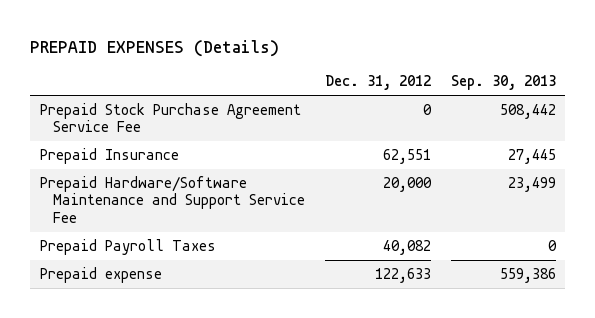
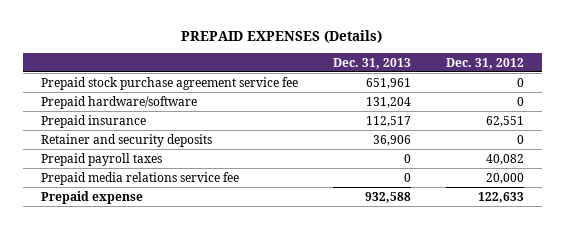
- | Dec. 31, 2012 | Sep. 30, 2013
+ | Dec. 31, 2013 | Dec. 31, 2012
- Prepaid Stock Purchase Agreement Service Fee | 0 | 508,442
- Prepaid Insurance | 62,551 | 27,445
- Prepaid Hardware/Software Maintenance and Support Service Fee | 20,000 | 23,499
- Prepaid Payroll Taxes | 40,082 | 0
+ Prepaid stock purchase agreement service fee | 651,961 | 0
+ Prepaid hardware/software | 131,204 | 0
+ Prepaid insurance | 112,517 | 62,551
+ Retainer and security deposits | 36,906 | 0
+ Prepaid payroll taxes | 0 | 40,082
+ Prepaid media relations service fee | 0 | 20,000

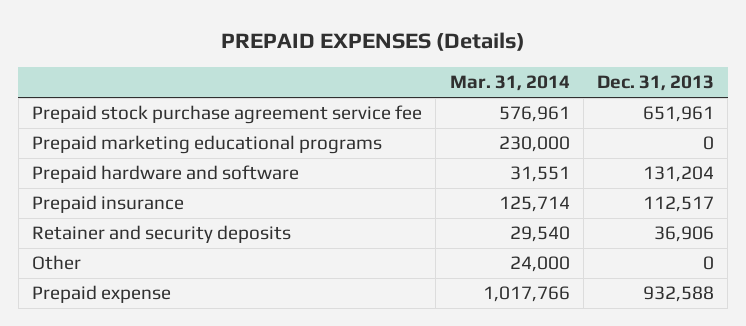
- | Dec. 31, 2013 | Dec. 31, 2012
+ | Mar. 31, 2014 | Dec. 31, 2013
- Prepaid hardware/software | 131,204 | 0
+ Prepaid marketing educational programs | 230,000 | 0
+ Prepaid hardware and software | 31,551 | 131,204
- Prepaid payroll taxes | 0 | 40,082
- Prepaid media relations service fee | 0 | 20,000
+ Other | 24,000 | 0

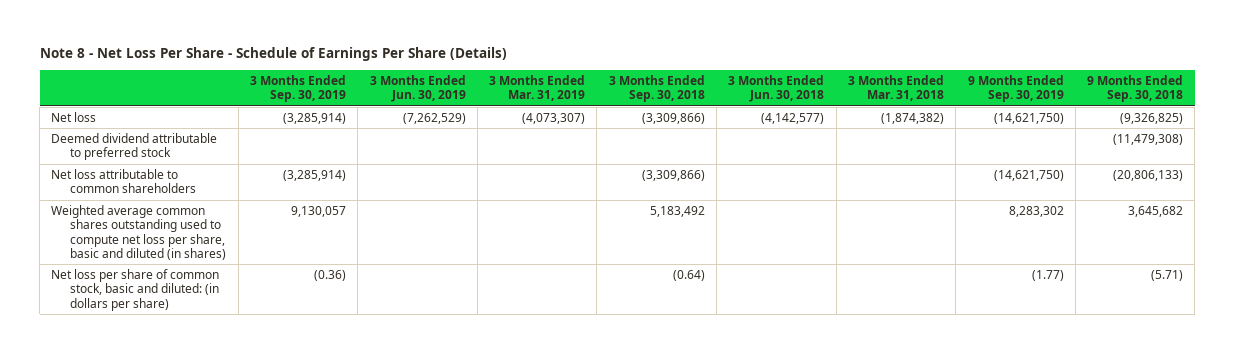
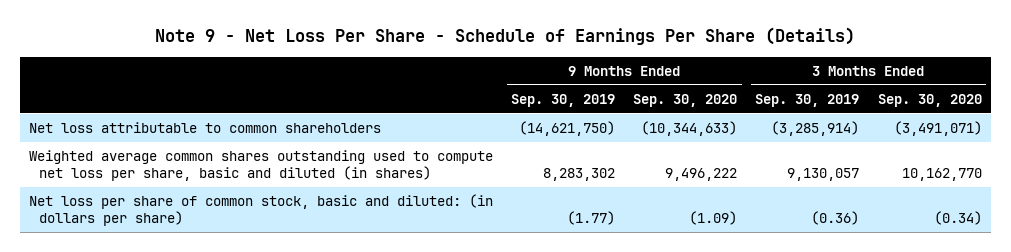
- Note 8 - Net Loss Per Share - Schedule of Earnings Per Share (Details)
+ Note 9 - Net Loss Per Share - Schedule of Earnings Per Share (Details)
- | 3 Months Ended Sep. 30, 2019 | 3 Months Ended Jun. 30, 2019 | 3 Months Ended Mar. 31, 2019 | 3 Months Ended Sep. 30, 2018 | 3 Months Ended Jun. 30, 2018 | 3 Months Ended Mar. 31, 2018 | 9 Months Ended Sep. 30, 2019 | 9 Months Ended Sep. 30, 2018
+ | 9 Months Ended Sep. 30, 2019 | 9 Months Ended Sep. 30, 2020 | 3 Months Ended Sep. 30, 2019 | 3 Months Ended Sep. 30, 2020
- Net loss | (3,285,914) | (7,262,529) | (4,073,307) | (3,309,866) | (4,142,577) | (1,874,382) | (14,621,750) | (9,326,825)
- Deemed dividend attributable to preferred stock | | | | | | | | (11,479,308)

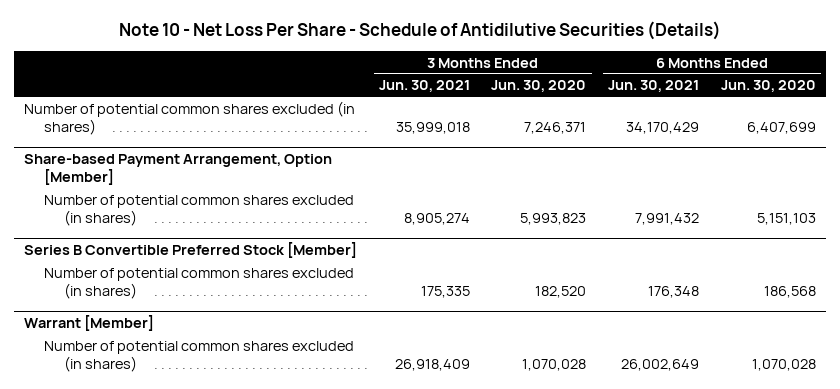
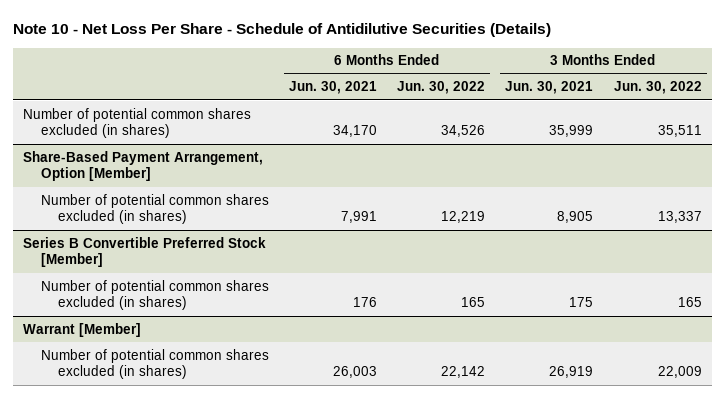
- | 3 Months Ended Jun. 30, 2021 | 3 Months Ended Jun. 30, 2020 | 6 Months Ended Jun. 30, 2021 | 6 Months Ended Jun. 30, 2020
+ | 6 Months Ended Jun. 30, 2021 | 6 Months Ended Jun. 30, 2022 | 3 Months Ended Jun. 30, 2021 | 3 Months Ended Jun. 30, 2022
- Number of potential common shares excluded (in shares) | 35,999,018 | 7,246,371 | 34,170,429 | 6,407,699
- Share-based Payment Arrangement, Option [Member]
- Number of potential common shares excluded (in shares) | 8,905,274 | 5,993,823 | 7,991,432 | 5,151,103
+ Number of potential common shares excluded (in shares) | 34,170 | 34,526 | 35,999 | 35,511
+ Share-Based Payment Arrangement, Option [Member]
+ Number of potential common shares excluded (in shares) | 7,991 | 12,219 | 8,905 | 13,337
@ Series B Convertible Preferred Stock [Member]
- Number of potential common shares excluded (in shares) | 175,335 | 182,520 | 176,348 | 186,568
+ Number of potential common shares excluded (in shares) | 176 | 165 | 175 | 165
@ Warrant [Member]
- Number of potential common shares excluded (in shares) | 26,918,409 | 1,070,028 | 26,002,649 | 1,070,028
+ Number of potential common shares excluded (in shares) | 26,003 | 22,142 | 26,919 | 22,009

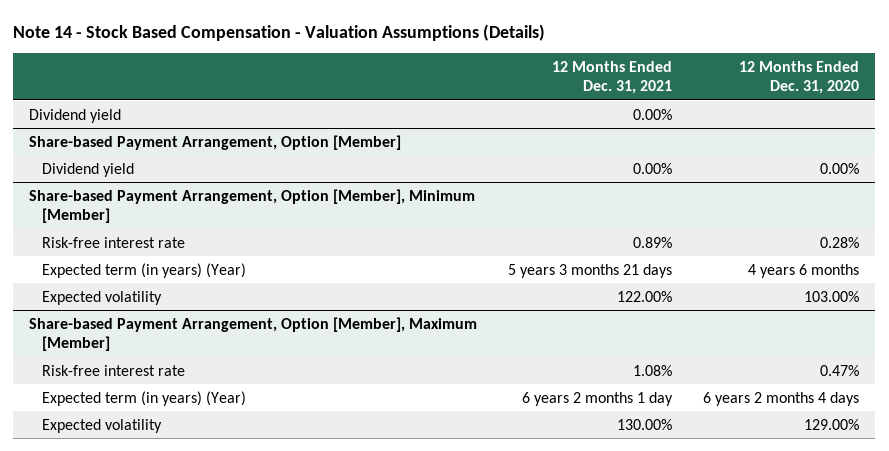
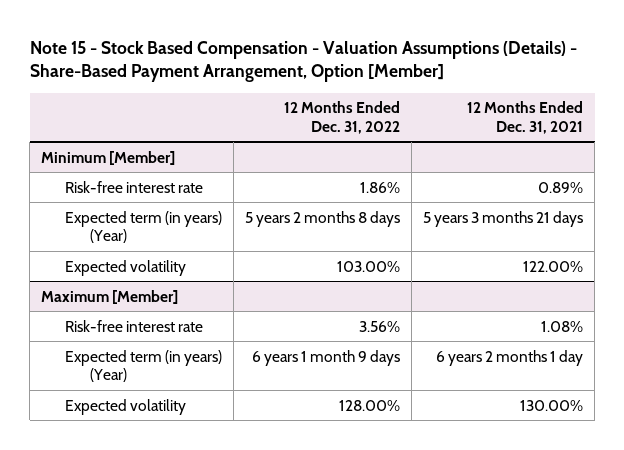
- Note 14 - Stock Based Compensation - Valuation Assumptions (Details)
+ Note 15 - Stock Based Compensation - Valuation Assumptions (Details) - Share-Based Payment Arrangement, Option [Member]
- | 12 Months Ended Dec. 31, 2021 | 12 Months Ended Dec. 31, 2020
+ | 12 Months Ended Dec. 31, 2022 | 12 Months Ended Dec. 31, 2021
- Dividend yield | 0.00% |
- Share-based Payment Arrangement, Option [Member]
- Dividend yield | 0.00% | 0.00%
- Share-based Payment Arrangement, Option [Member], Minimum [Member]
+ Minimum [Member]
- Share-based Payment Arrangement, Option [Member], Maximum [Member]
+ Maximum [Member]

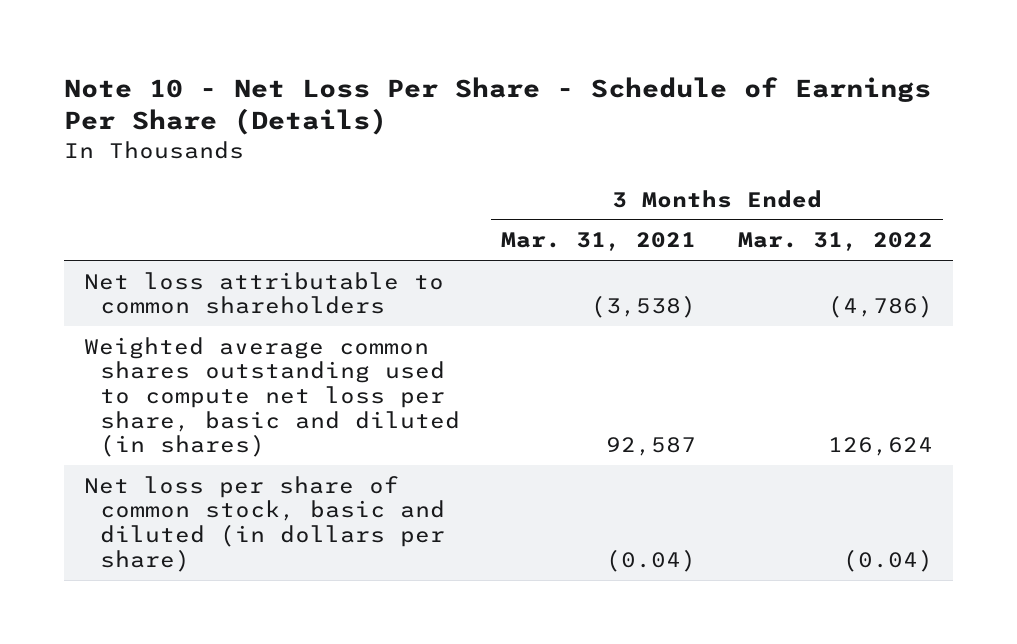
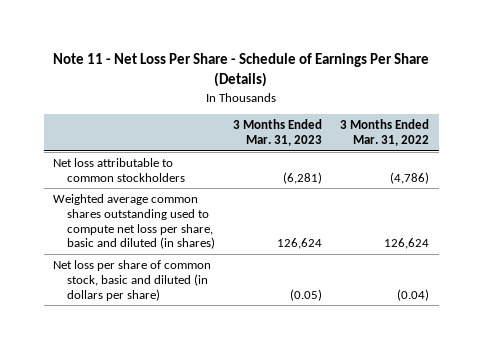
- Note 10 - Net Loss Per Share - Schedule of Earnings Per Share (Details)
+ Note 11 - Net Loss Per Share - Schedule of Earnings Per Share (Details)
- | 3 Months Ended Mar. 31, 2021 | 3 Months Ended Mar. 31, 2022
+ | 3 Months Ended Mar. 31, 2023 | 3 Months Ended Mar. 31, 2022
- Net loss attributable to common shareholders | (3,538) | (4,786)
+ Net loss attributable to common stockholders | (6,281) | (4,786)

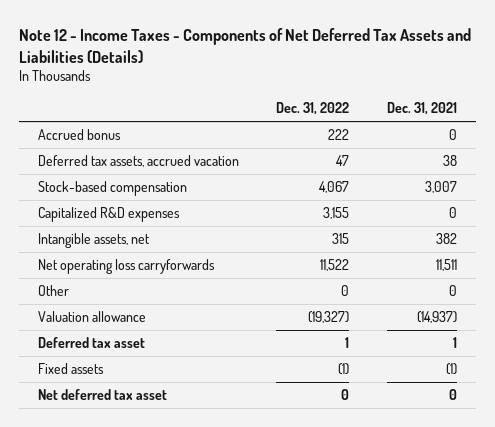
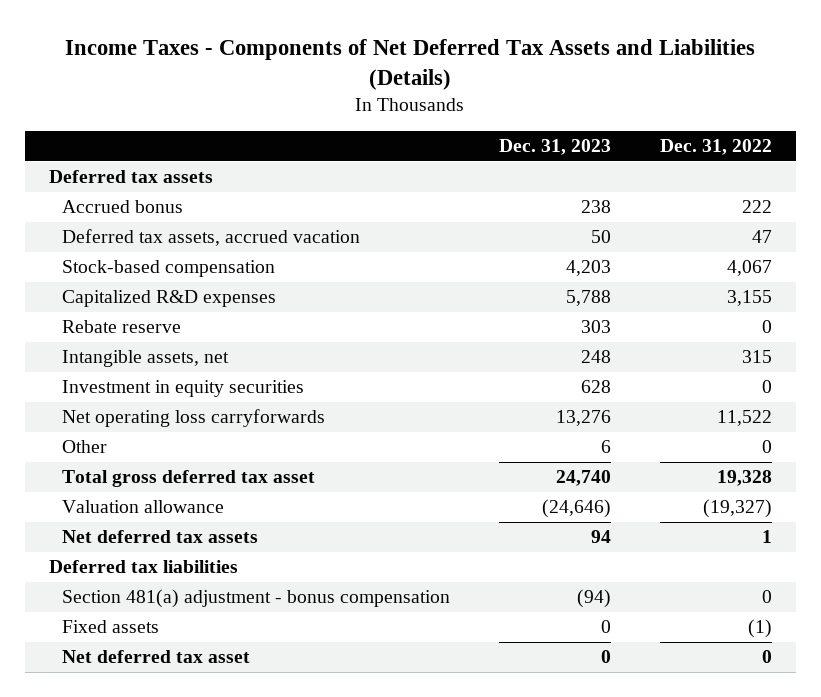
- Note 12 - Income Taxes - Components of Net Deferred Tax Assets and Liabilities (Details)
+ Income Taxes - Components of Net Deferred Tax Assets and Liabilities (Details)
- | Dec. 31, 2022 | Dec. 31, 2021
+ | Dec. 31, 2023 | Dec. 31, 2022
+ Deferred tax assets
+ Rebate reserve | 303 | 0
+ Investment in equity securities | 628 | 0
+ Total gross deferred tax asset | 24,740 | 19,328
- Deferred tax asset | 1 | 1
+ Net deferred tax assets | 94 | 1
+ Deferred tax liabilities
+ Section 481(a) adjustment - bonus compensation | (94) | 0

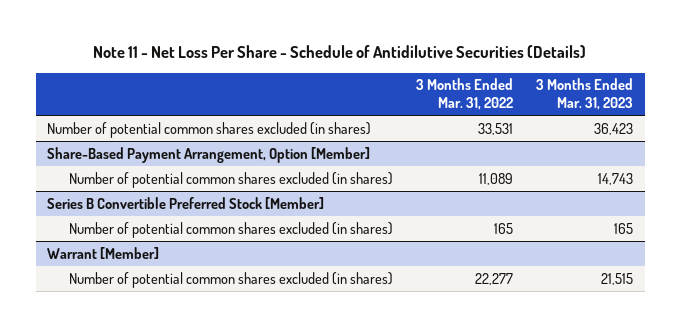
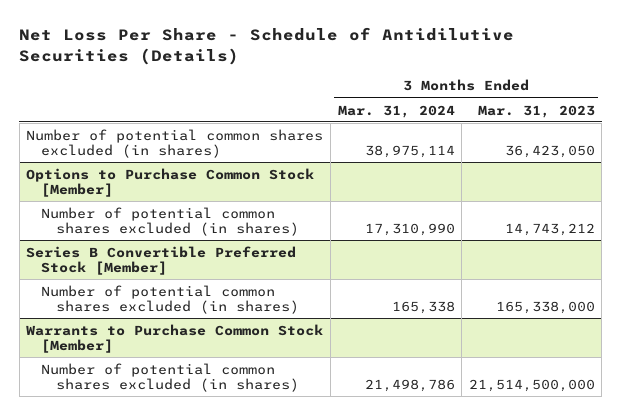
- Note 11 - Net Loss Per Share - Schedule of Antidilutive Securities (Details)
+ Net Loss Per Share - Schedule of Antidilutive Securities (Details)
- | 3 Months Ended Mar. 31, 2022 | 3 Months Ended Mar. 31, 2023
+ | 3 Months Ended Mar. 31, 2024 | 3 Months Ended Mar. 31, 2023
- Number of potential common shares excluded (in shares) | 33,531 | 36,423
- Share-Based Payment Arrangement, Option [Member]
- Number of potential common shares excluded (in shares) | 11,089 | 14,743
+ Number of potential common shares excluded (in shares) | 38,975,114 | 36,423,050
+ Options to Purchase Common Stock [Member]
+ Number of potential common shares excluded (in shares) | 17,310,990 | 14,743,212
@ Series B Convertible Preferred Stock [Member]
- Number of potential common shares excluded (in shares) | 165 | 165
- Warrant [Member]
- Number of potential common shares excluded (in shares) | 22,277 | 21,515
@ Series B Convertible Preferred Stock [Member]
+ Number of potential common shares excluded (in shares) | 165,338 | 165,338,000
+ Warrants to Purchase Common Stock [Member]
+ Number of potential common shares excluded (in shares) | 21,498,786 | 21,514,500,000

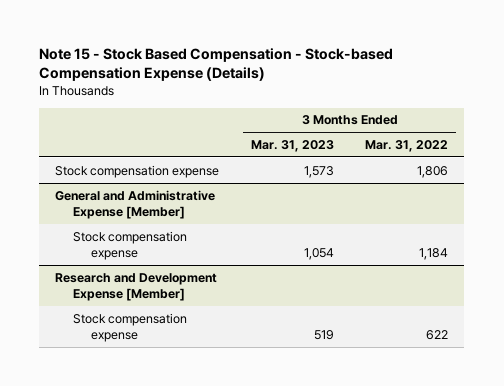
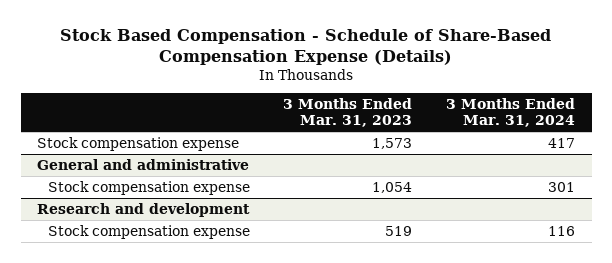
- Note 15 - Stock Based Compensation - Stock-based Compensation Expense (Details)
+ Stock Based Compensation - Schedule of Share-Based Compensation Expense (Details)
- | 3 Months Ended Mar. 31, 2023 | 3 Months Ended Mar. 31, 2022
+ | 3 Months Ended Mar. 31, 2023 | 3 Months Ended Mar. 31, 2024
- General and Administrative Expense [Member]
+ General and administrative
- Research and Development Expense [Member]
+ Research and development

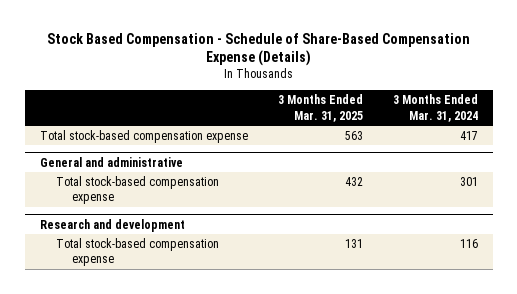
- | 3 Months Ended Mar. 31, 2023 | 3 Months Ended Mar. 31, 2024
+ | 3 Months Ended Mar. 31, 2025 | 3 Months Ended Mar. 31, 2024
- Stock compensation expense | 1,573 | 417
+ Total stock-based compensation expense | 563 | 417
@ General and administrative
- Stock compensation expense | 1,054 | 301
+ Total stock-based compensation expense | 432 | 301
@ Research and development
- Stock compensation expense | 519 | 116
+ Total stock-based compensation expense | 131 | 116

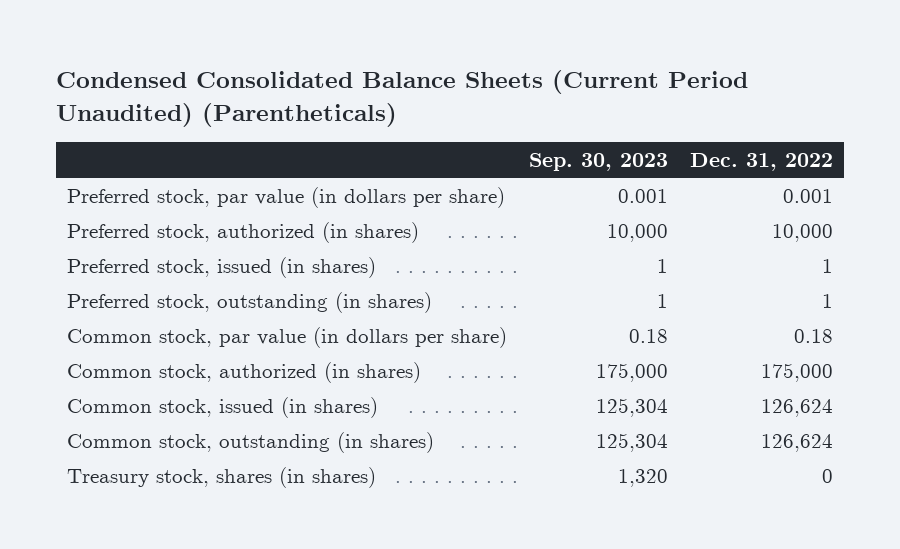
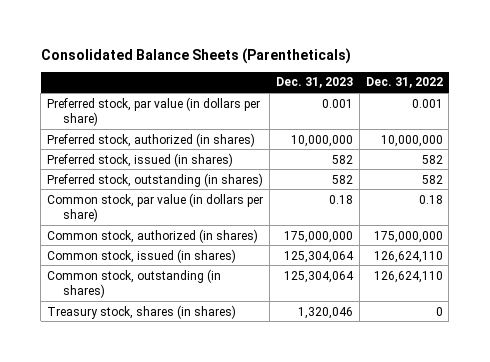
- Condensed Consolidated Balance Sheets (Current Period Unaudited) (Parentheticals)
+ Consolidated Balance Sheets (Parentheticals)
- | Sep. 30, 2023 | Dec. 31, 2022
+ | Dec. 31, 2023 | Dec. 31, 2022
- Preferred stock, authorized (in shares) | 10,000 | 10,000
- Preferred stock, issued (in shares) | 1 | 1
- Preferred stock, outstanding (in shares) | 1 | 1
+ Preferred stock, authorized (in shares) | 10,000,000 | 10,000,000
+ Preferred stock, issued (in shares) | 582 | 582
+ Preferred stock, outstanding (in shares) | 582 | 582
- Common stock, authorized (in shares) | 175,000 | 175,000
- Common stock, issued (in shares) | 125,304 | 126,624
- Common stock, outstanding (in shares) | 125,304 | 126,624
+ Common stock, authorized (in shares) | 175,000,000 | 175,000,000
+ Common stock, issued (in shares) | 125,304,064 | 126,624,110
+ Common stock, outstanding (in shares) | 125,304,064 | 126,624,110

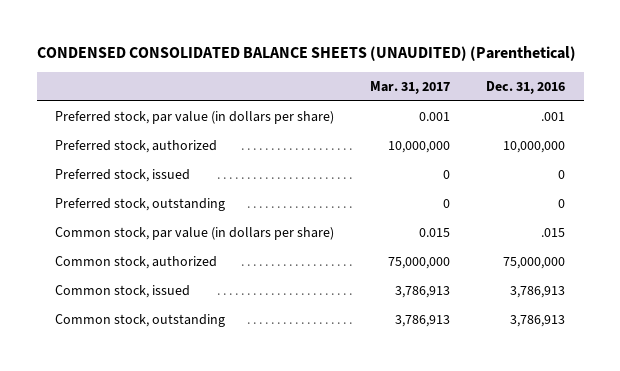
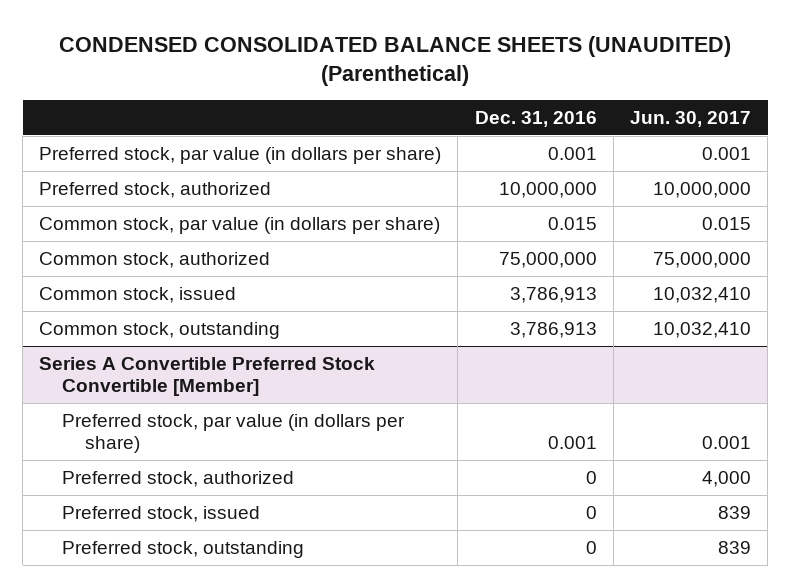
- | Mar. 31, 2017 | Dec. 31, 2016
+ | Dec. 31, 2016 | Jun. 30, 2017
- Preferred stock, par value (in dollars per share) | 0.001 | .001
+ Preferred stock, par value (in dollars per share) | 0.001 | 0.001
- Preferred stock, issued | 0 | 0
- Preferred stock, outstanding | 0 | 0
- Common stock, par value (in dollars per share) | 0.015 | .015
+ Common stock, par value (in dollars per share) | 0.015 | 0.015
+ Series A Convertible Preferred Stock Convertible [Member]
+ Preferred stock, par value (in dollars per share) | 0.001 | 0.001
+ Preferred stock, authorized | 0 | 4,000
+ Preferred stock, issued | 0 | 839
+ Preferred stock, outstanding | 0 | 839

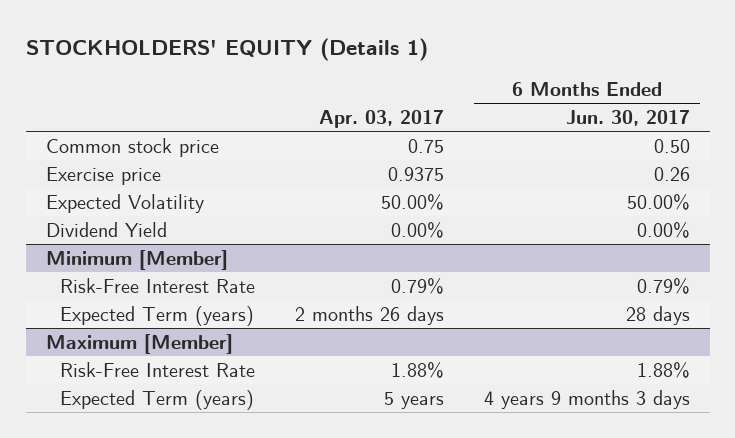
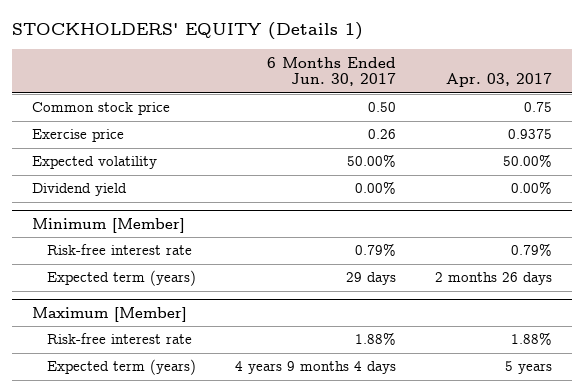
- | Apr. 03, 2017 | 6 Months Ended Jun. 30, 2017
+ | 6 Months Ended Jun. 30, 2017 | Apr. 03, 2017
- Expected Volatility | 50.00% | 50.00%
- Dividend Yield | 0.00% | 0.00%
+ Expected volatility | 50.00% | 50.00%
+ Dividend yield | 0.00% | 0.00%
@ Minimum [Member]
- Risk-Free Interest Rate | 0.79% | 0.79%
- Expected Term (years) | 2 months 26 days | 28 days
+ Risk-free interest rate | 0.79% | 0.79%
+ Expected term (years) | 29 days | 2 months 26 days
@ Maximum [Member]
- Risk-Free Interest Rate | 1.88% | 1.88%
- Expected Term (years) | 5 years | 4 years 9 months 3 days
+ Risk-free interest rate | 1.88% | 1.88%
+ Expected term (years) | 4 years 9 months 4 days | 5 years

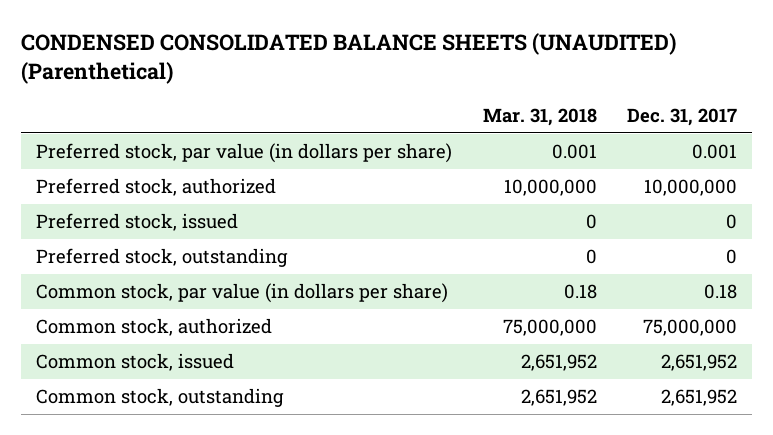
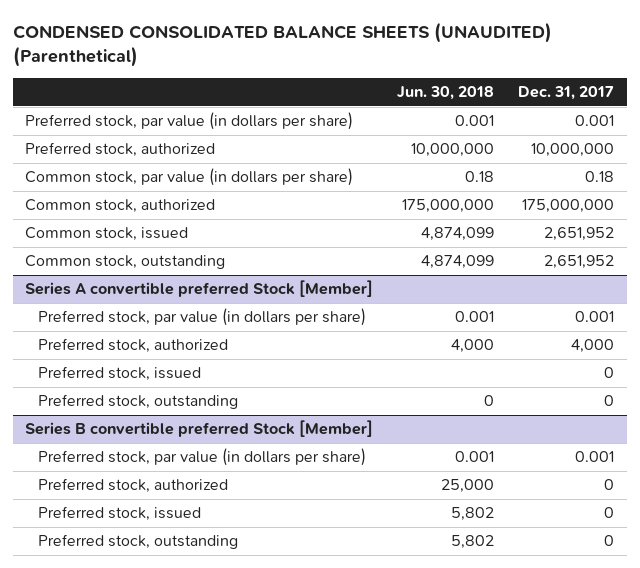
- | Mar. 31, 2018 | Dec. 31, 2017
+ | Jun. 30, 2018 | Dec. 31, 2017
- Preferred stock, issued | 0 | 0
- Preferred stock, outstanding | 0 | 0
- Common stock, authorized | 75,000,000 | 75,000,000
+ Common stock, authorized | 175,000,000 | 175,000,000
+ Series A convertible preferred Stock [Member]
+ Preferred stock, par value (in dollars per share) | 0.001 | 0.001
+ Preferred stock, authorized | 4,000 | 4,000
+ Preferred stock, issued | | 0
+ Preferred stock, outstanding | 0 | 0
+ Series B convertible preferred Stock [Member]
+ Preferred stock, par value (in dollars per share) | 0.001 | 0.001
+ Preferred stock, authorized | 25,000 | 0
+ Preferred stock, issued | 5,802 | 0
+ Preferred stock, outstanding | 5,802 | 0

